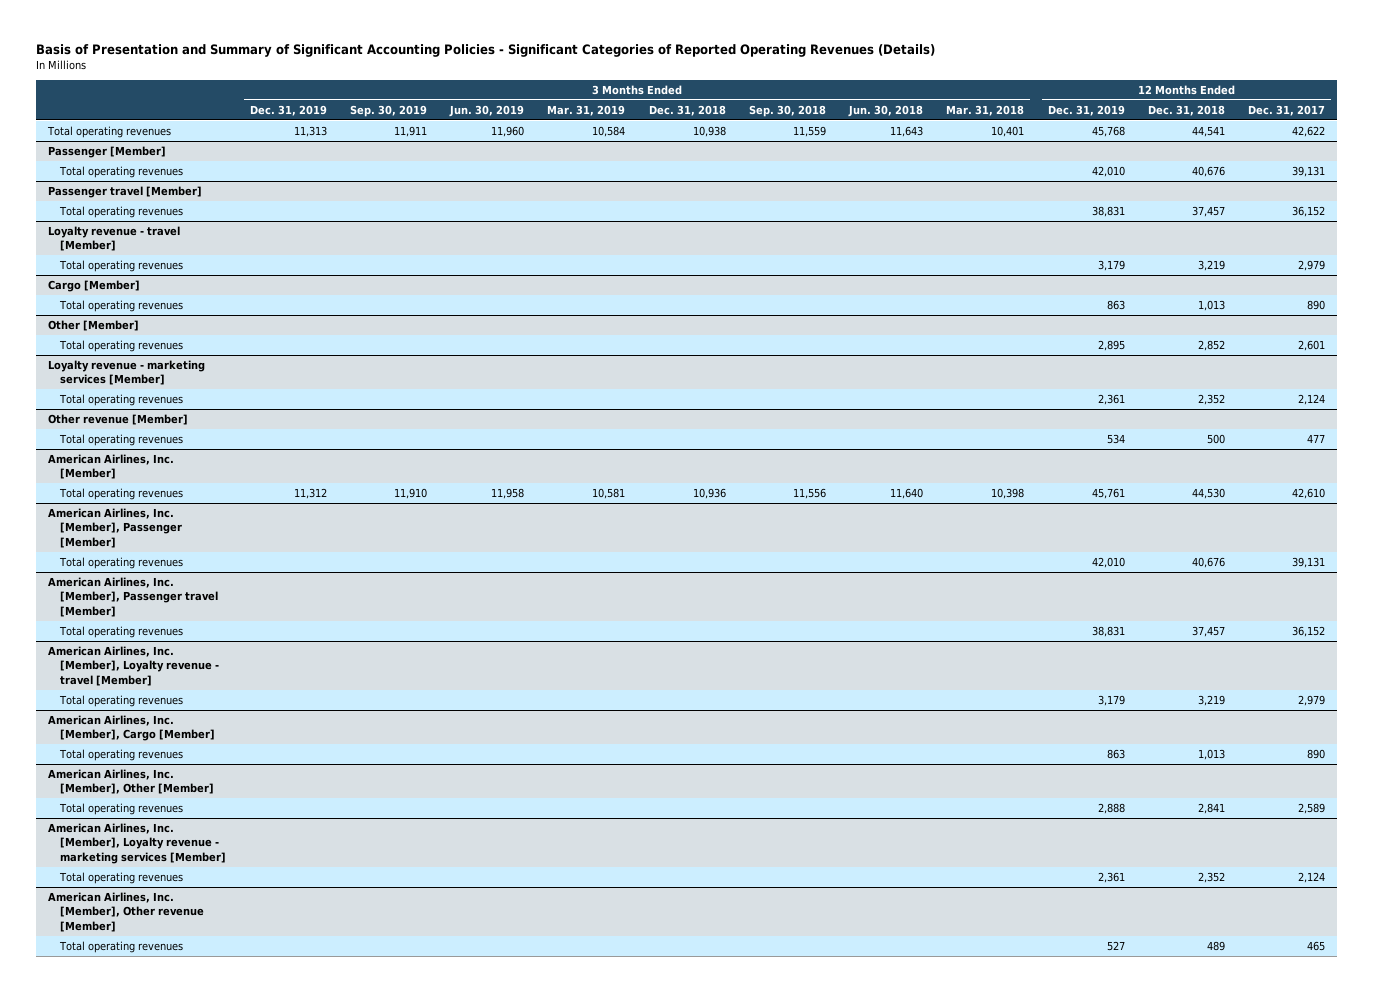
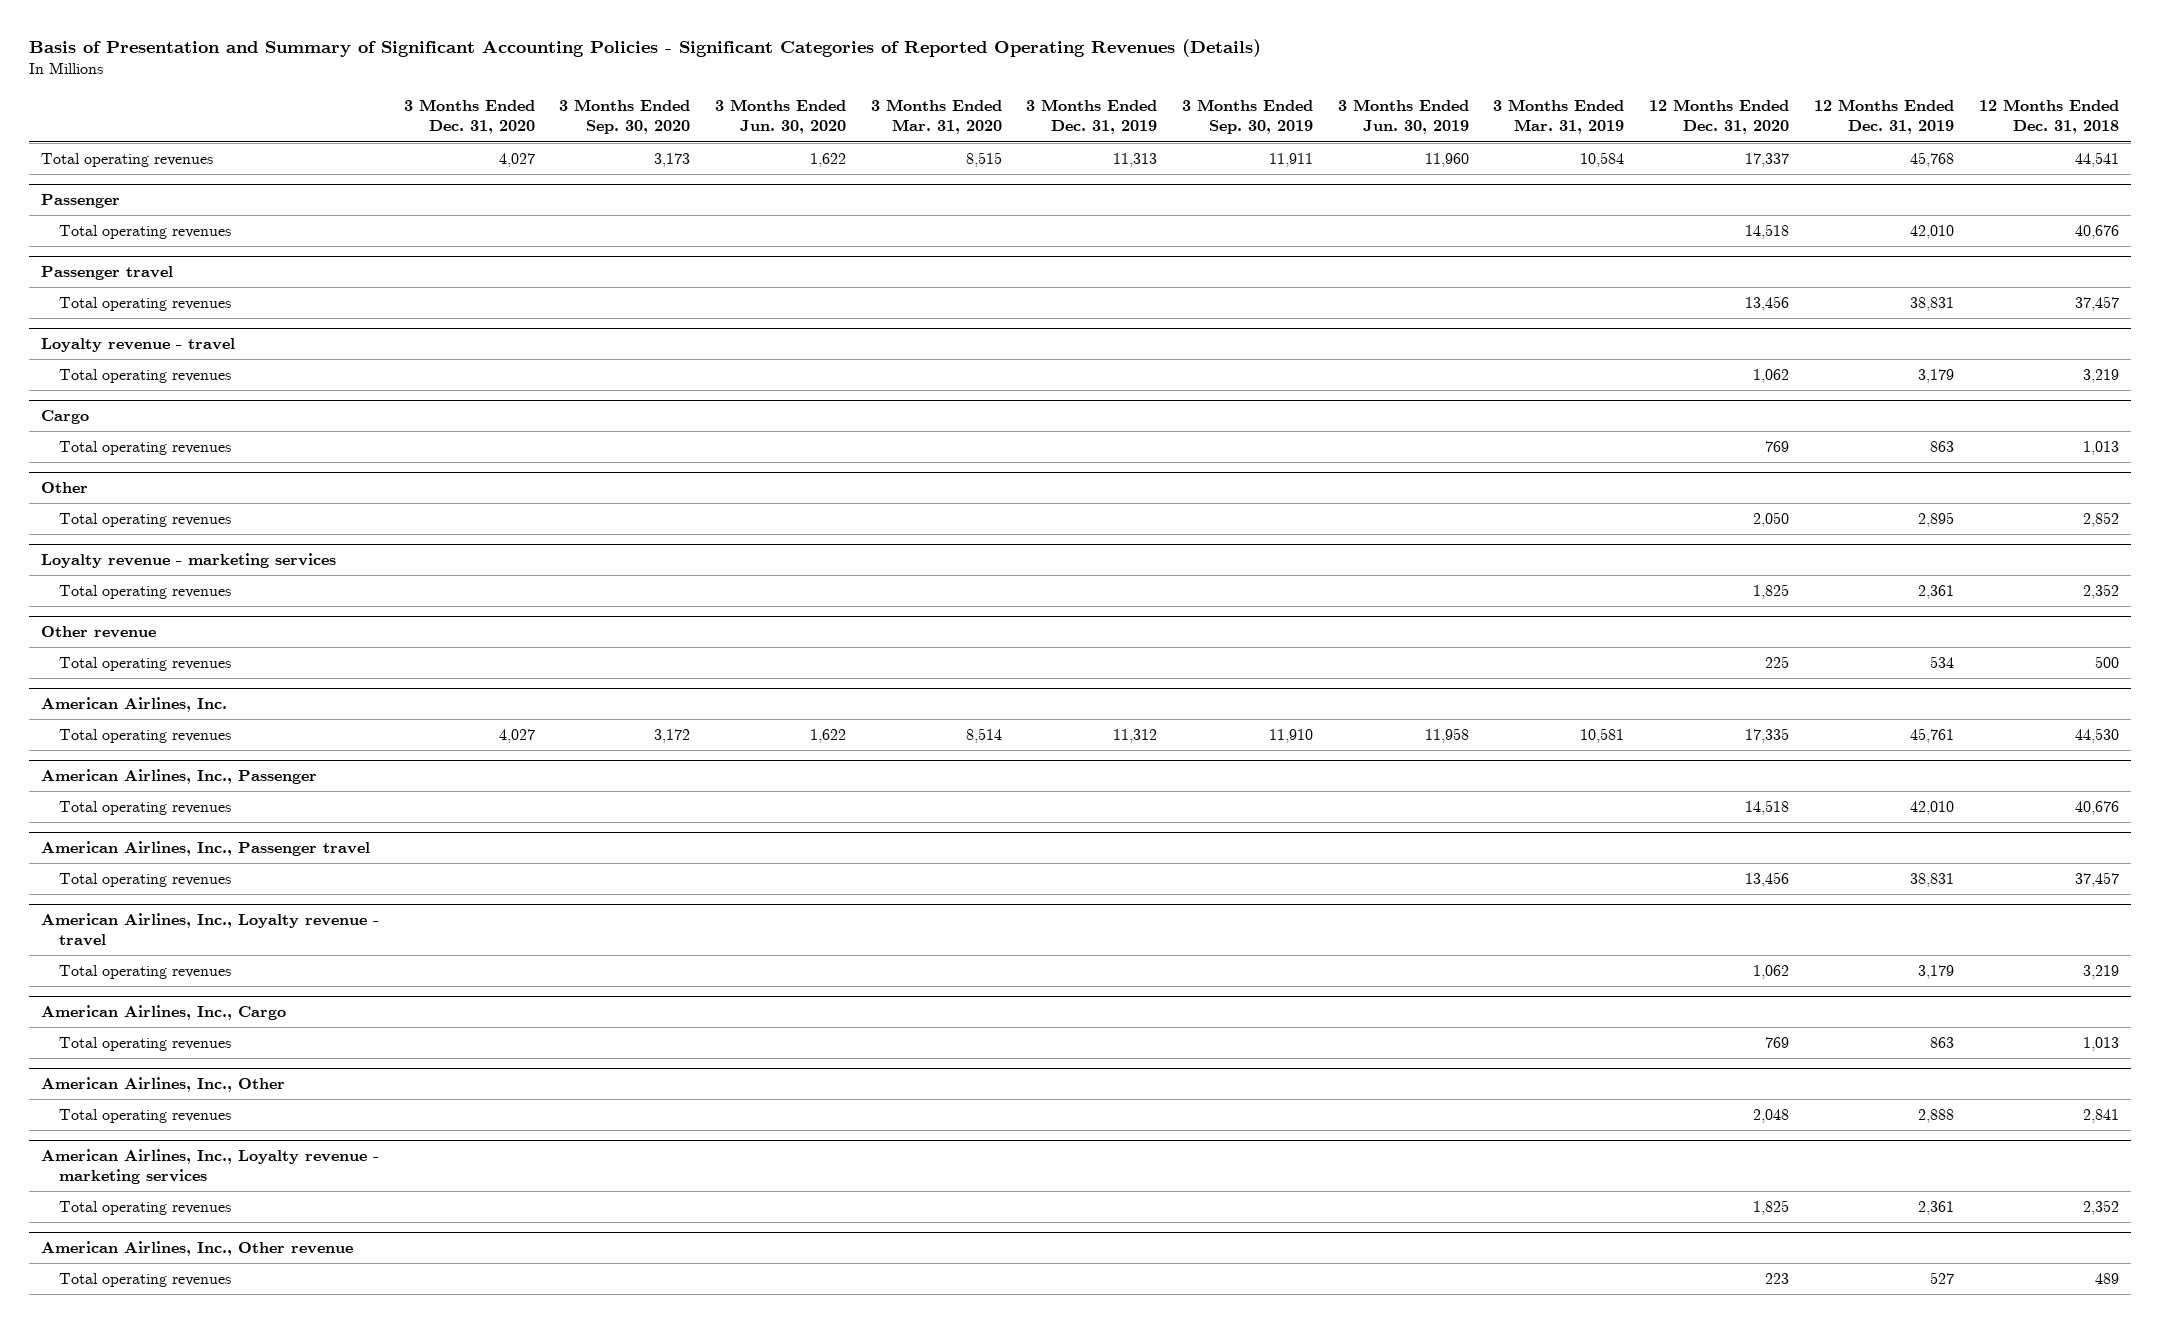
- | 3 Months Ended Dec. 31, 2019 | 3 Months Ended Sep. 30, 2019 | 3 Months Ended Jun. 30, 2019 | 3 Months Ended Mar. 31, 2019 | 3 Months Ended Dec. 31, 2018 | 3 Months Ended Sep. 30, 2018 | 3 Months Ended Jun. 30, 2018 | 3 Months Ended Mar. 31, 2018 | 12 Months Ended Dec. 31, 2019 | 12 Months Ended Dec. 31, 2018 | 12 Months Ended Dec. 31, 2017
+ | 3 Months Ended Dec. 31, 2020 | 3 Months Ended Sep. 30, 2020 | 3 Months Ended Jun. 30, 2020 | 3 Months Ended Mar. 31, 2020 | 3 Months Ended Dec. 31, 2019 | 3 Months Ended Sep. 30, 2019 | 3 Months Ended Jun. 30, 2019 | 3 Months Ended Mar. 31, 2019 | 12 Months Ended Dec. 31, 2020 | 12 Months Ended Dec. 31, 2019 | 12 Months Ended Dec. 31, 2018
- Passenger [Member]
+ Passenger
- Passenger travel [Member]
+ Passenger travel
- Loyalty revenue - travel [Member]
+ Loyalty revenue - travel
- Cargo [Member]
+ Cargo
- Other [Member]
+ Other
- Loyalty revenue - marketing services [Member]
+ Loyalty revenue - marketing services
- Other revenue [Member]
+ Other revenue
- American Airlines, Inc. [Member]
+ American Airlines, Inc.
- American Airlines, Inc. [Member], Passenger [Member]
+ American Airlines, Inc., Passenger
- American Airlines, Inc. [Member], Passenger travel [Member]
+ American Airlines, Inc., Passenger travel
- American Airlines, Inc. [Member], Loyalty revenue - travel [Member]
+ American Airlines, Inc., Loyalty revenue - travel
- American Airlines, Inc. [Member], Cargo [Member]
+ American Airlines, Inc., Cargo
- American Airlines, Inc. [Member], Other [Member]
+ American Airlines, Inc., Other
- American Airlines, Inc. [Member], Loyalty revenue - marketing services [Member]
+ American Airlines, Inc., Loyalty revenue - marketing services
- American Airlines, Inc. [Member], Other revenue [Member]
+ American Airlines, Inc., Other revenue

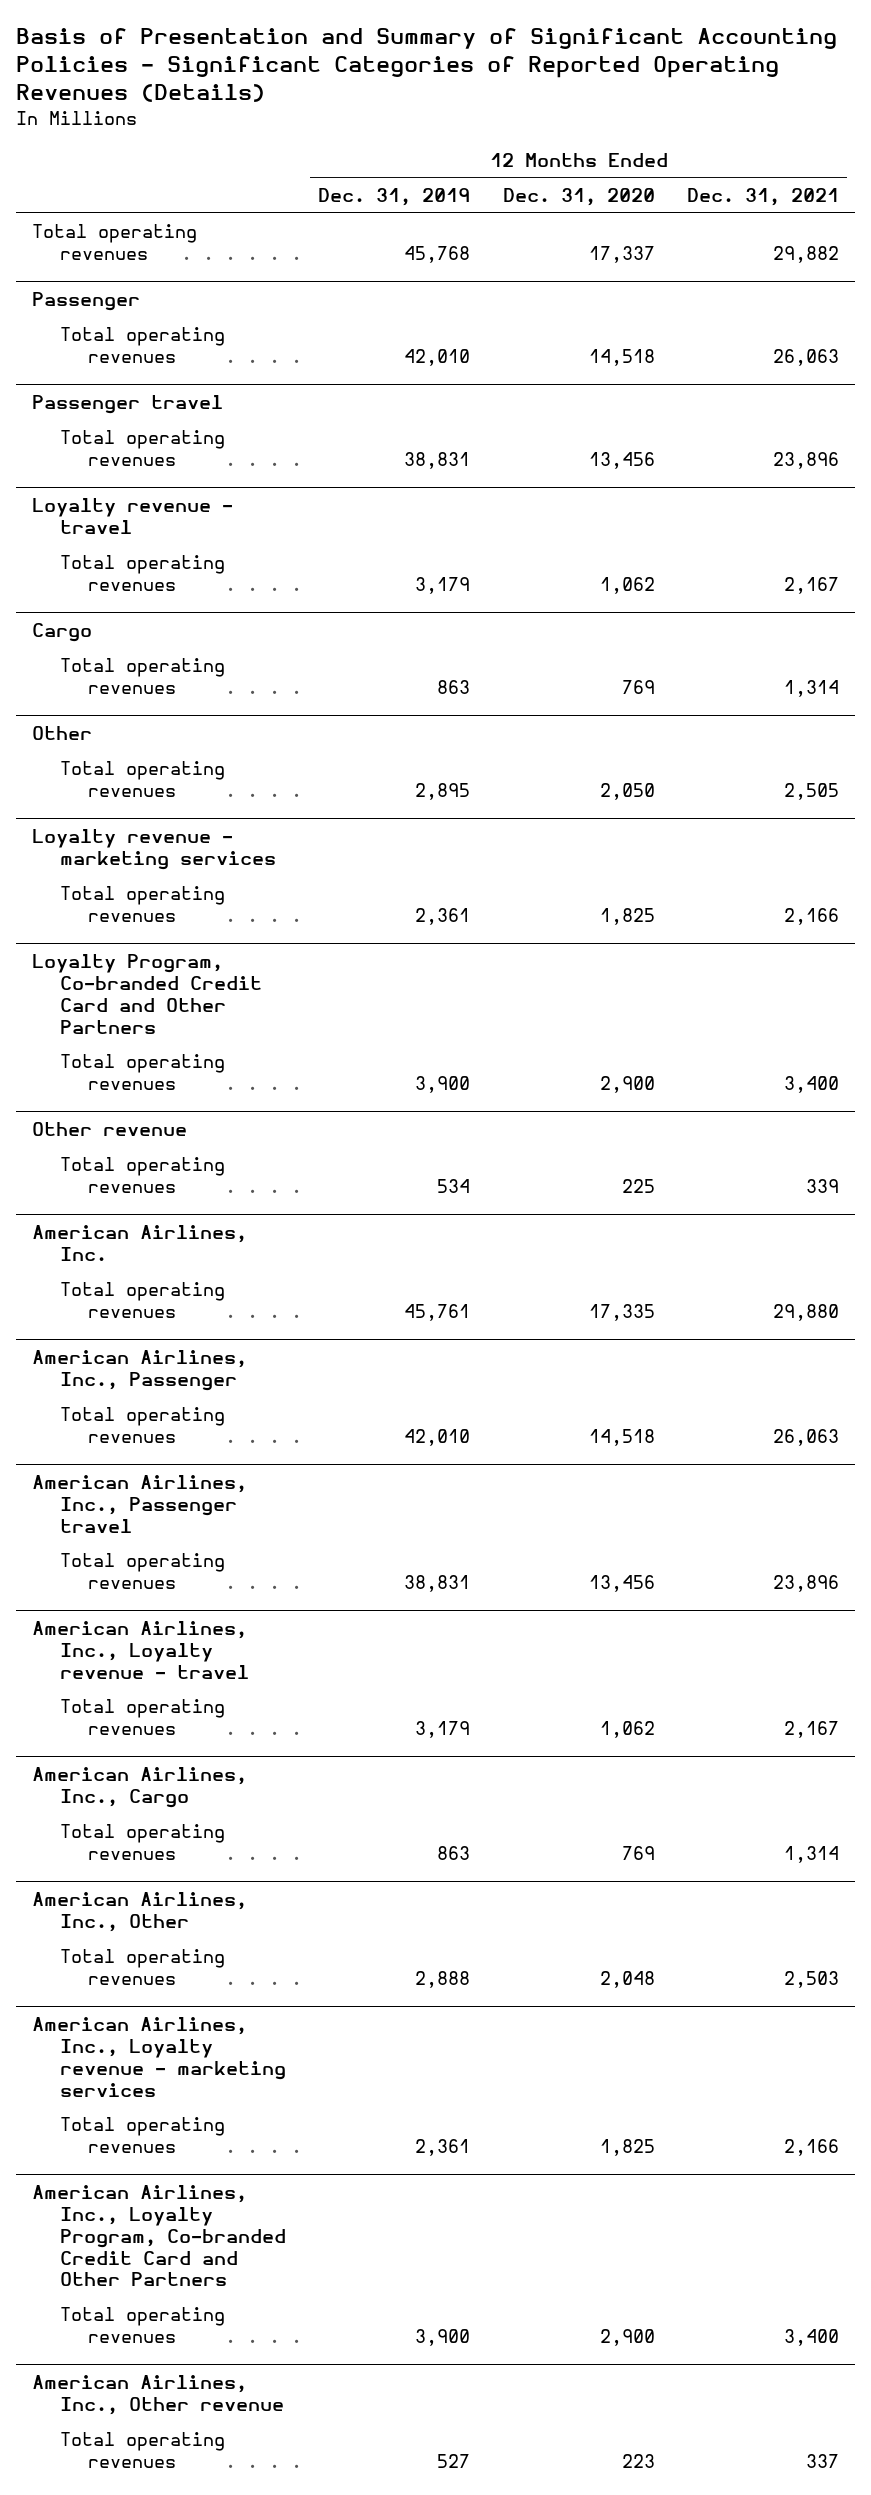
- | 3 Months Ended Dec. 31, 2020 | 3 Months Ended Sep. 30, 2020 | 3 Months Ended Jun. 30, 2020 | 3 Months Ended Mar. 31, 2020 | 3 Months Ended Dec. 31, 2019 | 3 Months Ended Sep. 30, 2019 | 3 Months Ended Jun. 30, 2019 | 3 Months Ended Mar. 31, 2019 | 12 Months Ended Dec. 31, 2020 | 12 Months Ended Dec. 31, 2019 | 12 Months Ended Dec. 31, 2018
+ | 12 Months Ended Dec. 31, 2019 | 12 Months Ended Dec. 31, 2020 | 12 Months Ended Dec. 31, 2021
+ Loyalty Program, Co-branded Credit Card and Other Partners
+ Total operating revenues | 3,900 | 2,900 | 3,400
+ American Airlines, Inc., Loyalty Program, Co-branded Credit Card and Other Partners
+ Total operating revenues | 3,900 | 2,900 | 3,400

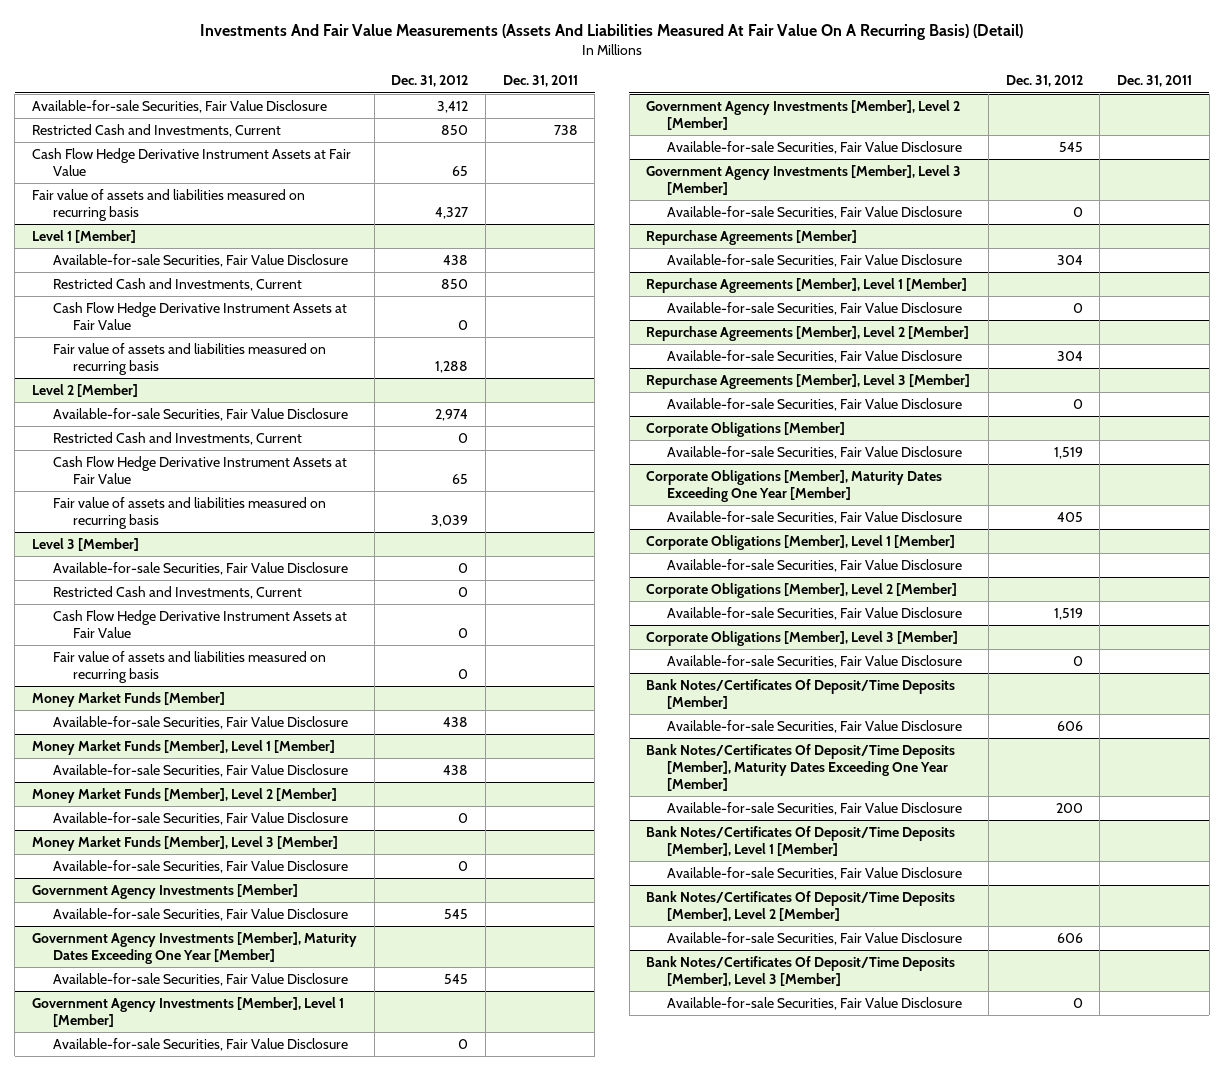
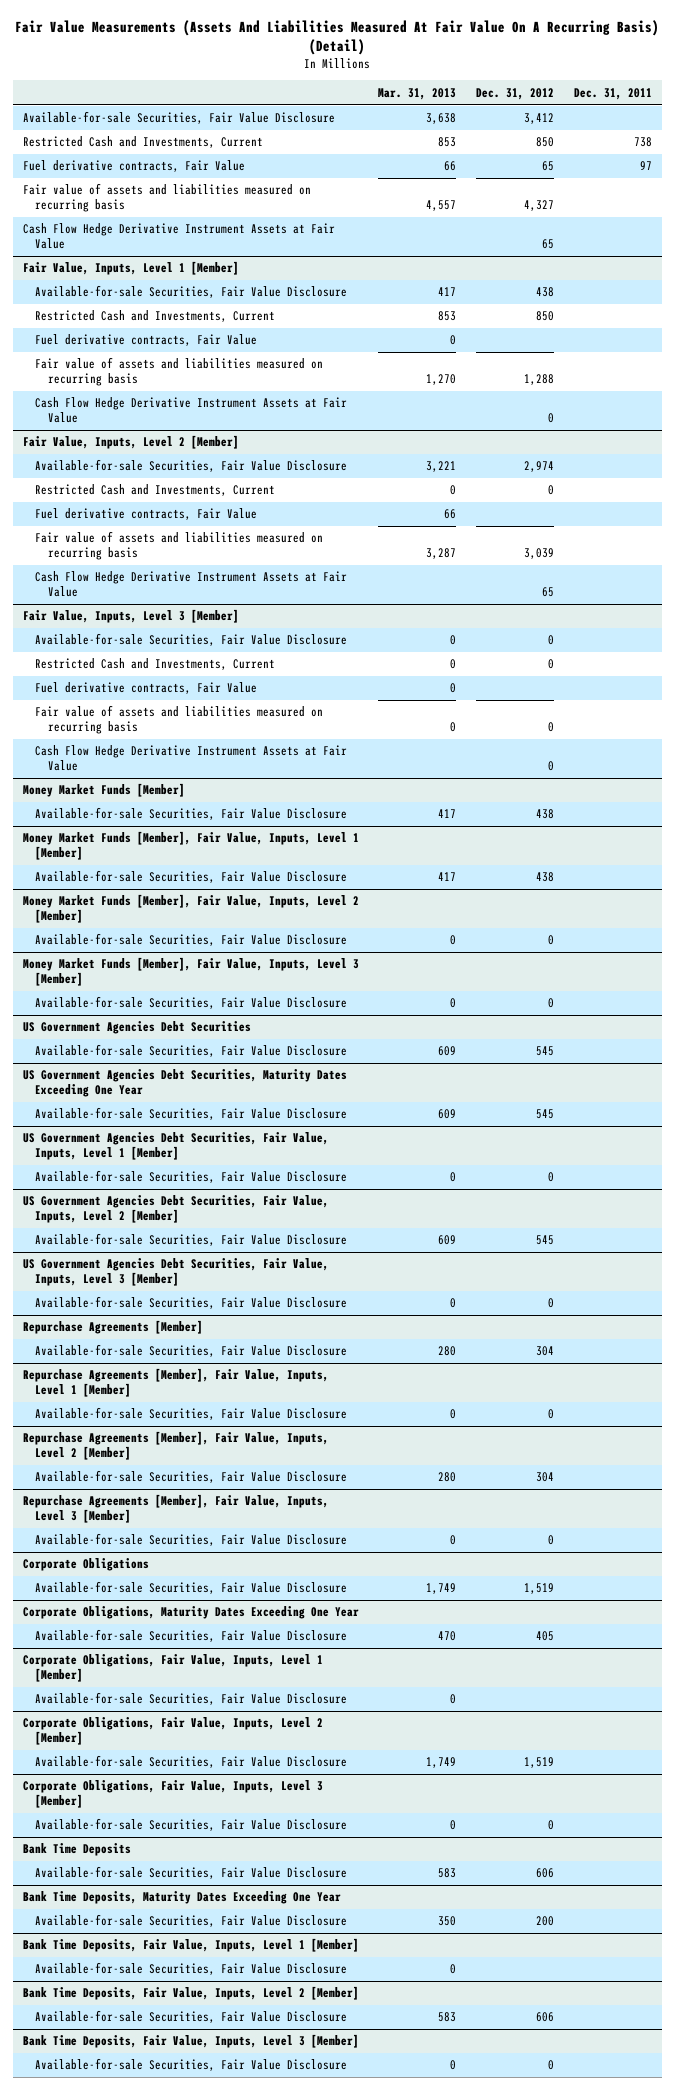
- Investments And Fair Value Measurements (Assets And Liabilities Measured At Fair Value On A Recurring Basis) (Detail)
+ Fair Value Measurements (Assets And Liabilities Measured At Fair Value On A Recurring Basis) (Detail)
- | Dec. 31, 2012 | Dec. 31, 2011
+ | Mar. 31, 2013 | Dec. 31, 2012 | Dec. 31, 2011
+ Fuel derivative contracts, Fair Value | 66 | 65 | 97
- Level 1 [Member]
moved down: Cash Flow Hedge Derivative Instrument Assets at Fair Value | | 65 |
+ Fair Value, Inputs, Level 1 [Member]
- Cash Flow Hedge Derivative Instrument Assets at Fair Value | 0 |
+ Fuel derivative contracts, Fair Value | 0 | |
- Level 2 [Member]
+ Cash Flow Hedge Derivative Instrument Assets at Fair Value | | 0 |
+ Fair Value, Inputs, Level 2 [Member]
- Cash Flow Hedge Derivative Instrument Assets at Fair Value | 65 |
+ Fuel derivative contracts, Fair Value | 66 | |
- Level 3 [Member]
+ Cash Flow Hedge Derivative Instrument Assets at Fair Value | | 65 |
+ Fair Value, Inputs, Level 3 [Member]
- Cash Flow Hedge Derivative Instrument Assets at Fair Value | 0 |
+ Fuel derivative contracts, Fair Value | 0 | |
+ Cash Flow Hedge Derivative Instrument Assets at Fair Value | | 0 |
- Money Market Funds [Member], Level 1 [Member]
+ Money Market Funds [Member], Fair Value, Inputs, Level 1 [Member]
- Money Market Funds [Member], Level 2 [Member]
+ Money Market Funds [Member], Fair Value, Inputs, Level 2 [Member]
- Money Market Funds [Member], Level 3 [Member]
+ Money Market Funds [Member], Fair Value, Inputs, Level 3 [Member]
- Government Agency Investments [Member]
+ US Government Agencies Debt Securities
- Government Agency Investments [Member], Maturity Dates Exceeding One Year [Member]
+ US Government Agencies Debt Securities, Maturity Dates Exceeding One Year
- Government Agency Investments [Member], Level 1 [Member]
+ US Government Agencies Debt Securities, Fair Value, Inputs, Level 1 [Member]
- Government Agency Investments [Member], Level 2 [Member]
+ US Government Agencies Debt Securities, Fair Value, Inputs, Level 2 [Member]
- Government Agency Investments [Member], Level 3 [Member]
+ US Government Agencies Debt Securities, Fair Value, Inputs, Level 3 [Member]
- Repurchase Agreements [Member], Level 1 [Member]
+ Repurchase Agreements [Member], Fair Value, Inputs, Level 1 [Member]
- Repurchase Agreements [Member], Level 2 [Member]
+ Repurchase Agreements [Member], Fair Value, Inputs, Level 2 [Member]
- Repurchase Agreements [Member], Level 3 [Member]
+ Repurchase Agreements [Member], Fair Value, Inputs, Level 3 [Member]
- Corporate Obligations [Member]
+ Corporate Obligations
- Corporate Obligations [Member], Maturity Dates Exceeding One Year [Member]
+ Corporate Obligations, Maturity Dates Exceeding One Year
- Corporate Obligations [Member], Level 1 [Member]
+ Corporate Obligations, Fair Value, Inputs, Level 1 [Member]
- Corporate Obligations [Member], Level 2 [Member]
+ Corporate Obligations, Fair Value, Inputs, Level 2 [Member]
- Corporate Obligations [Member], Level 3 [Member]
+ Corporate Obligations, Fair Value, Inputs, Level 3 [Member]
- Bank Notes/Certificates Of Deposit/Time Deposits [Member]
+ Bank Time Deposits
- Bank Notes/Certificates Of Deposit/Time Deposits [Member], Maturity Dates Exceeding One Year [Member]
+ Bank Time Deposits, Maturity Dates Exceeding One Year
- Bank Notes/Certificates Of Deposit/Time Deposits [Member], Level 1 [Member]
+ Bank Time Deposits, Fair Value, Inputs, Level 1 [Member]
- Bank Notes/Certificates Of Deposit/Time Deposits [Member], Level 2 [Member]
+ Bank Time Deposits, Fair Value, Inputs, Level 2 [Member]
- Bank Notes/Certificates Of Deposit/Time Deposits [Member], Level 3 [Member]
+ Bank Time Deposits, Fair Value, Inputs, Level 3 [Member]

